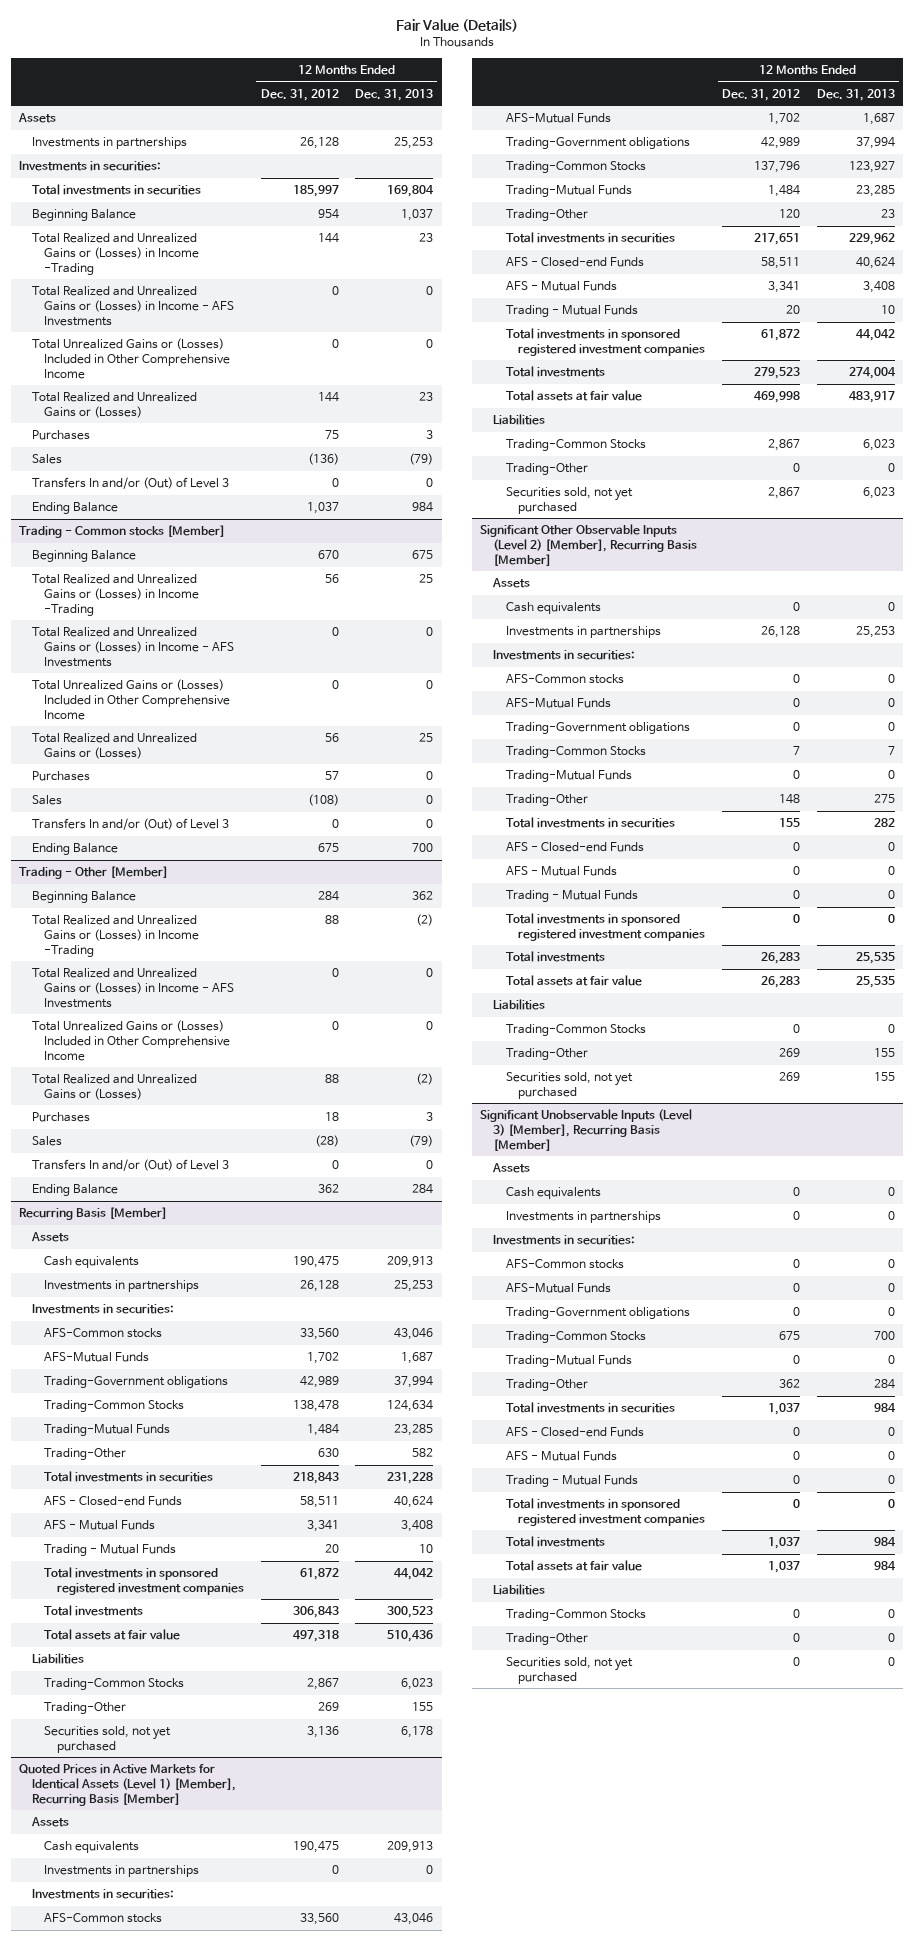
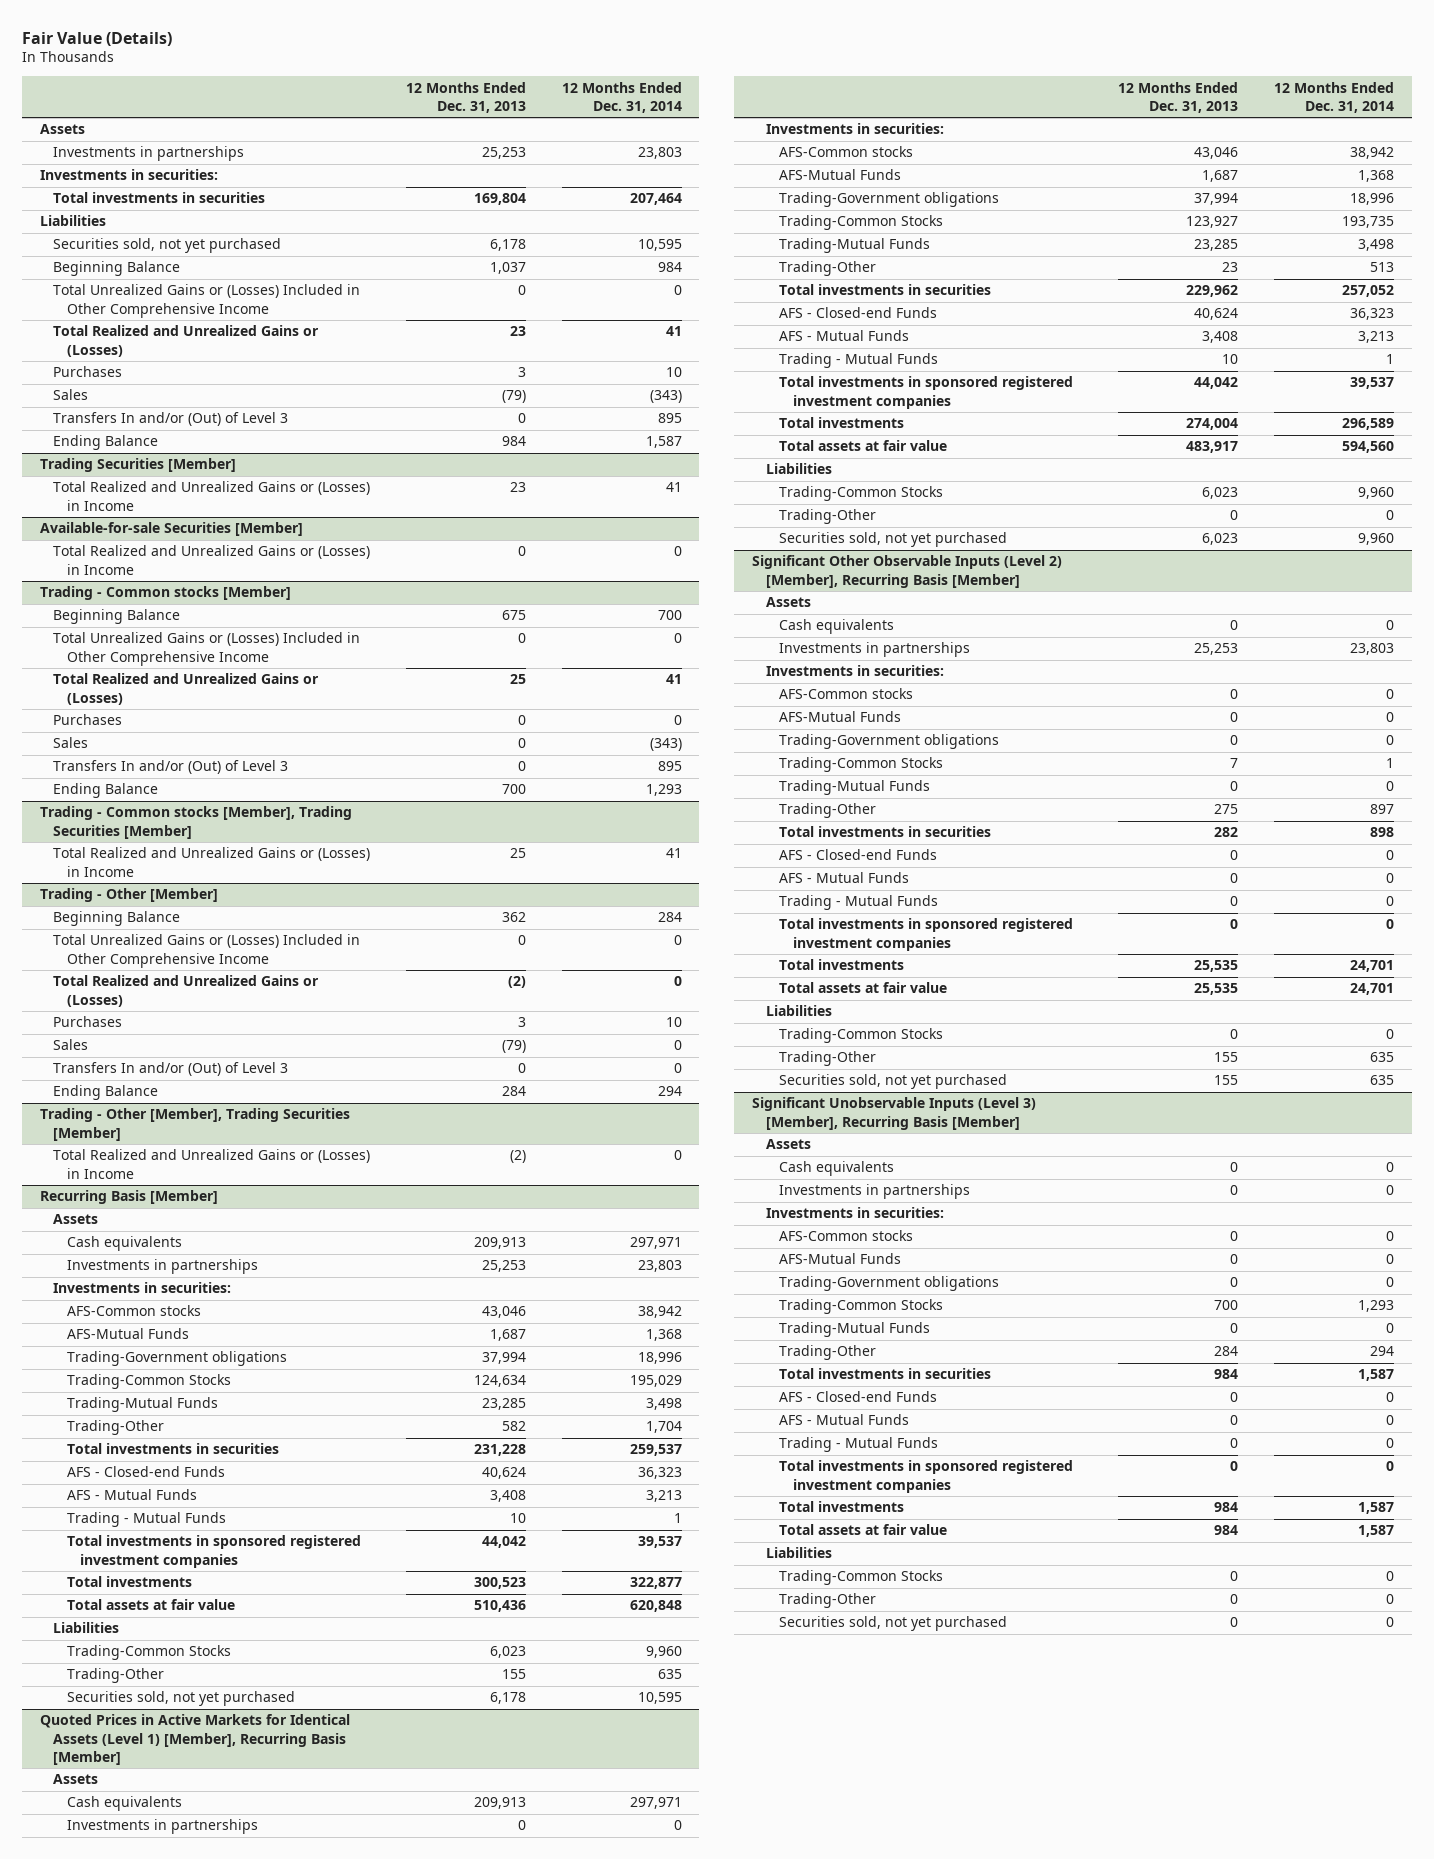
- | 12 Months Ended Dec. 31, 2012 | 12 Months Ended Dec. 31, 2013
+ | 12 Months Ended Dec. 31, 2013 | 12 Months Ended Dec. 31, 2014
+ Liabilities
+ Securities sold, not yet purchased | 6,178 | 10,595
- Total Realized and Unrealized Gains or (Losses) in Income -Trading | 144 | 23
- Total Realized and Unrealized Gains or (Losses) in Income - AFS Investments | 0 | 0
+ Trading Securities [Member]
+ Total Realized and Unrealized Gains or (Losses) in Income | 23 | 41
+ Available-for-sale Securities [Member]
+ Total Realized and Unrealized Gains or (Losses) in Income | 0 | 0
@ Trading - Common stocks [Member]
- Total Realized and Unrealized Gains or (Losses) in Income -Trading | 56 | 25
- Total Realized and Unrealized Gains or (Losses) in Income - AFS Investments | 0 | 0
+ Trading - Common stocks [Member], Trading Securities [Member]
+ Total Realized and Unrealized Gains or (Losses) in Income | 25 | 41
@ Trading - Other [Member]
- Total Realized and Unrealized Gains or (Losses) in Income -Trading | 88 | (2)
- Total Realized and Unrealized Gains or (Losses) in Income - AFS Investments | 0 | 0
+ Trading - Other [Member], Trading Securities [Member]
+ Total Realized and Unrealized Gains or (Losses) in Income | (2) | 0

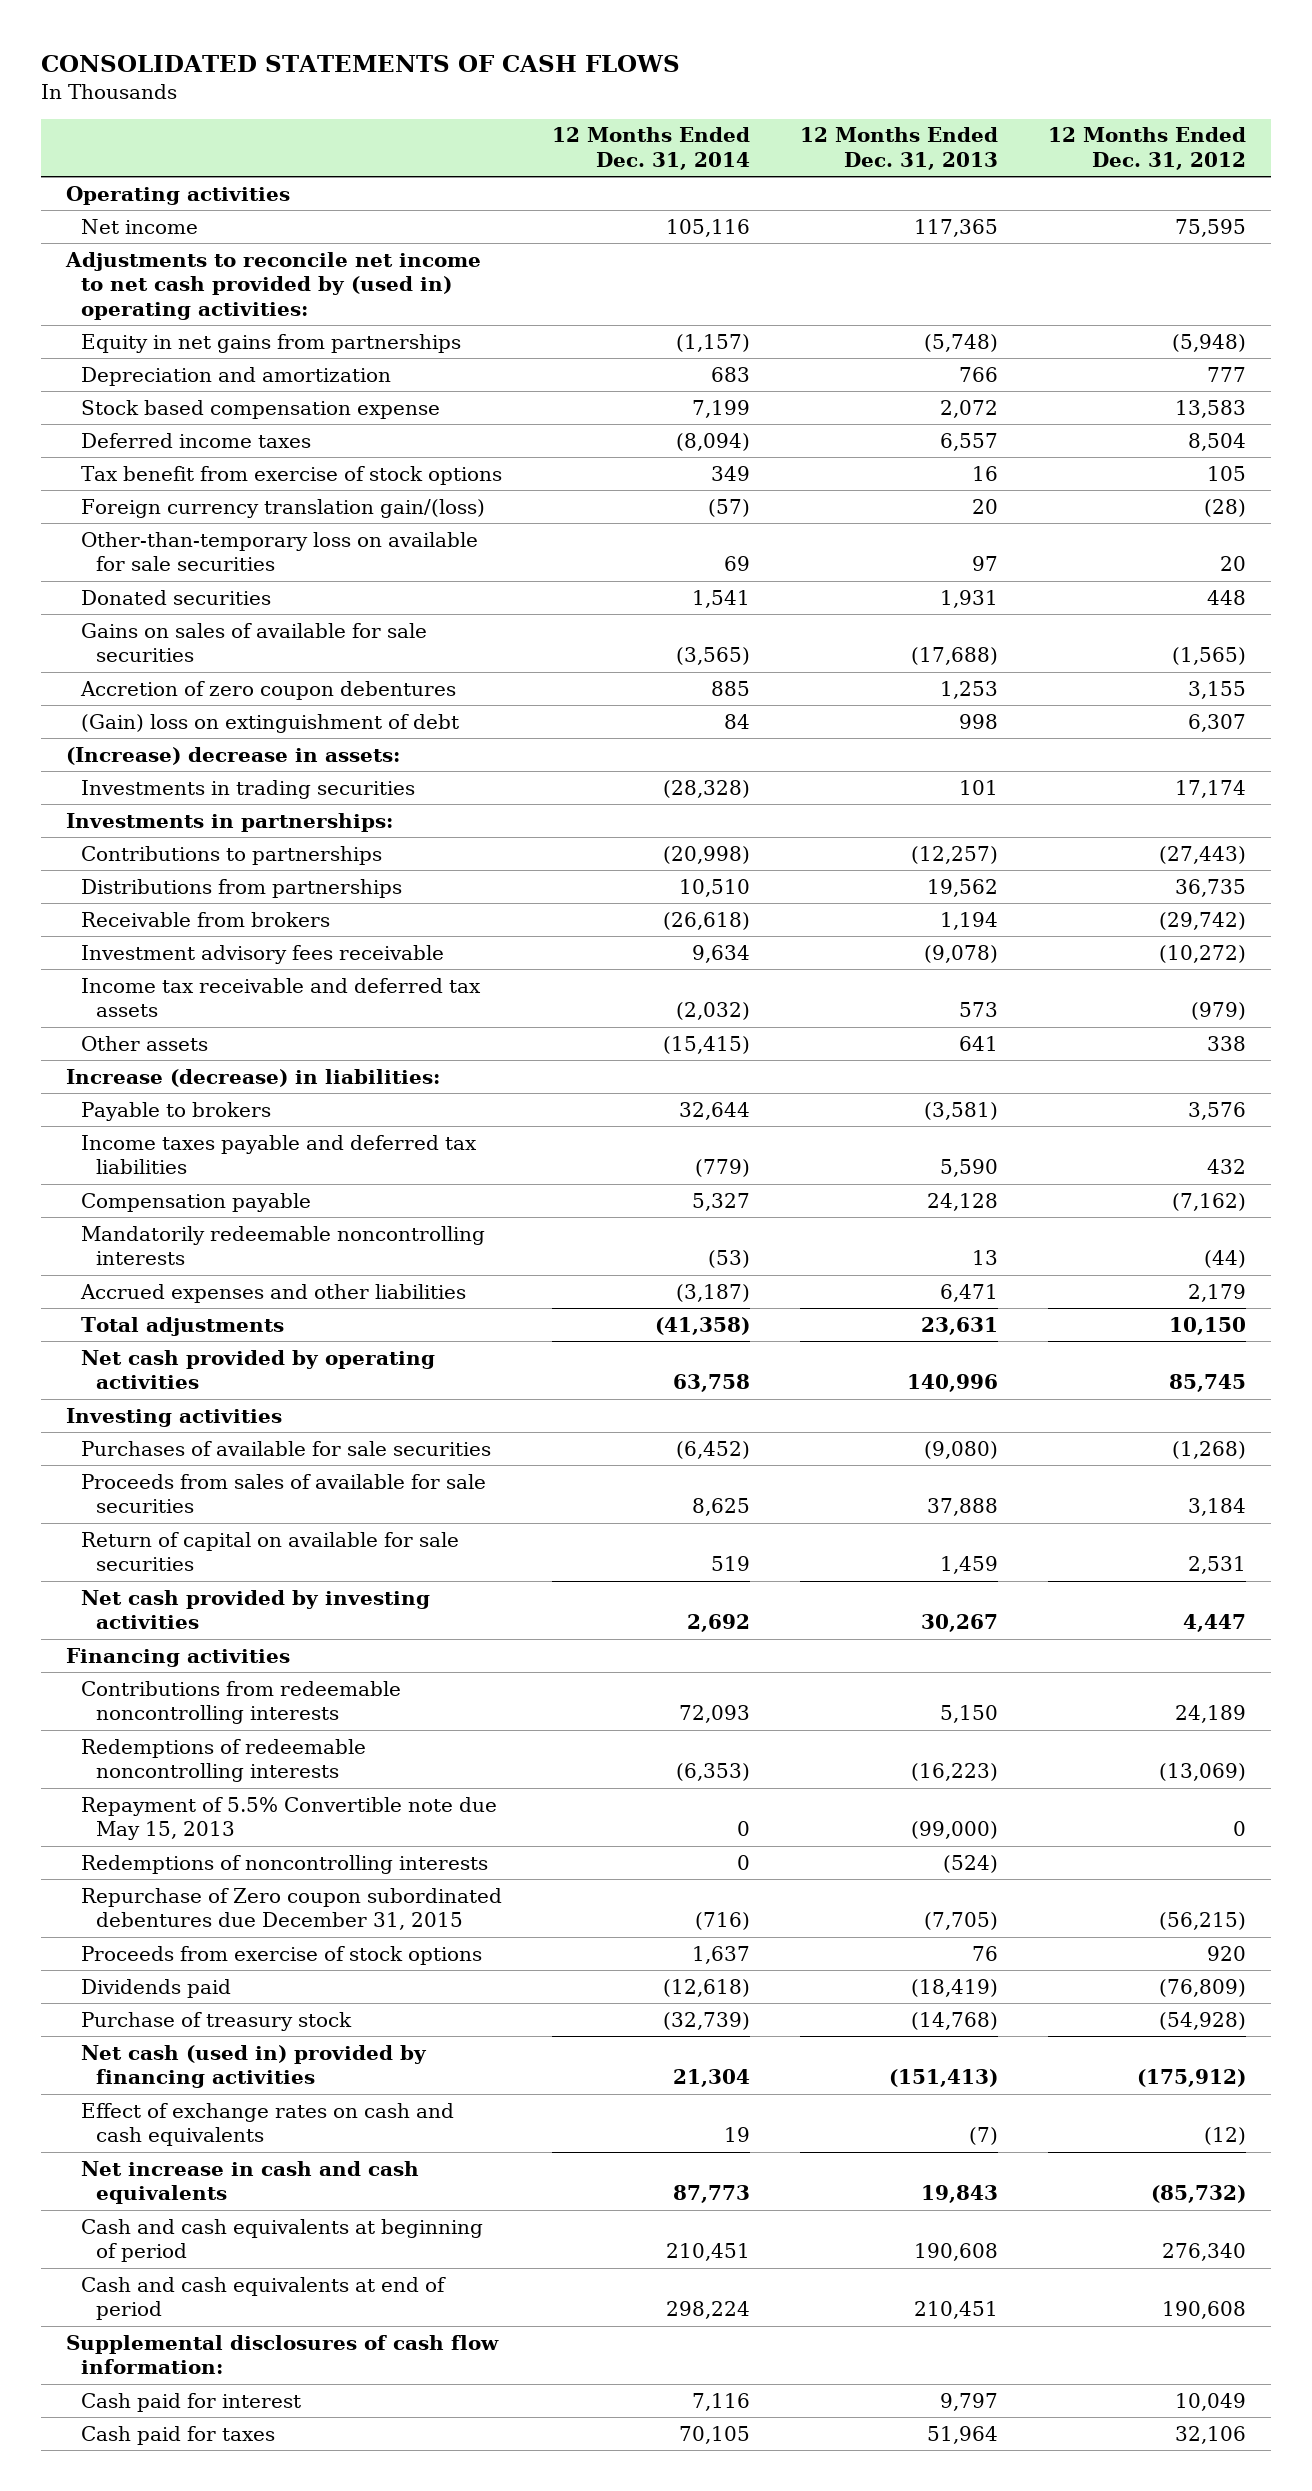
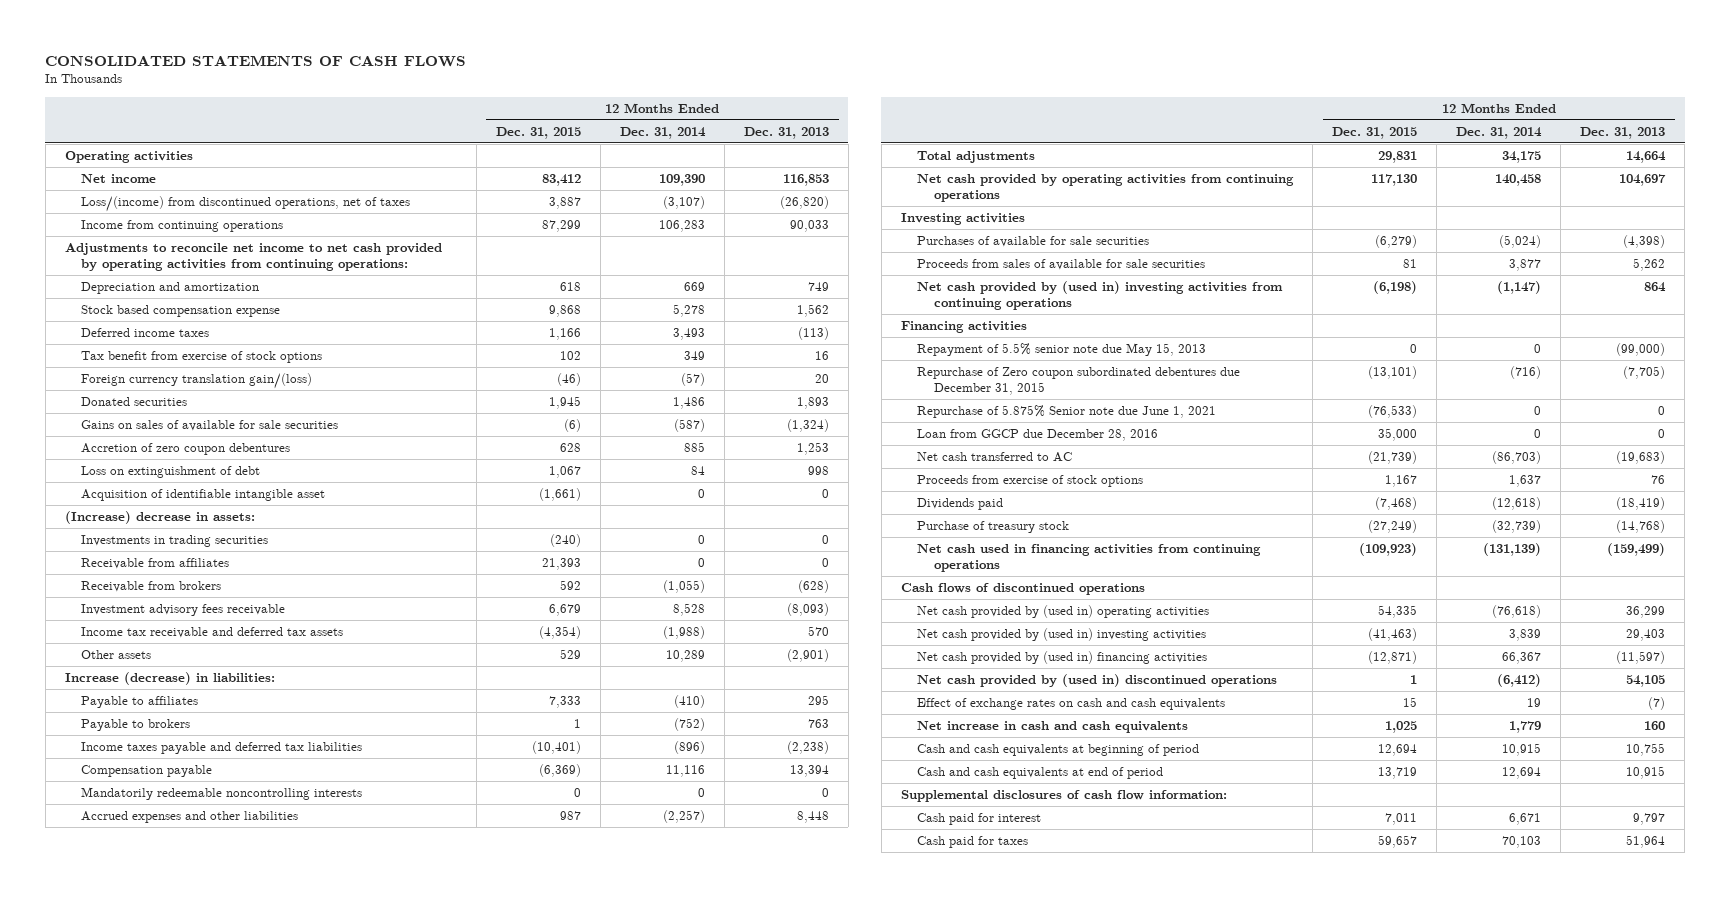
- | 12 Months Ended Dec. 31, 2014 | 12 Months Ended Dec. 31, 2013 | 12 Months Ended Dec. 31, 2012
+ | 12 Months Ended Dec. 31, 2015 | 12 Months Ended Dec. 31, 2014 | 12 Months Ended Dec. 31, 2013
- Net income | 105,116 | 117,365 | 75,595
- Adjustments to reconcile net income to net cash provided by (used in) operating activities:
- Equity in net gains from partnerships | (1,157) | (5,748) | (5,948)
- Depreciation and amortization | 683 | 766 | 777
- Stock based compensation expense | 7,199 | 2,072 | 13,583
- Deferred income taxes | (8,094) | 6,557 | 8,504
+ Net income | 83,412 | 109,390 | 116,853
+ Loss/(income) from discontinued operations, net of taxes | 3,887 | (3,107) | (26,820)
+ Income from continuing operations | 87,299 | 106,283 | 90,033
+ Adjustments to reconcile net income to net cash provided by operating activities from continuing operations:
+ Depreciation and amortization | 618 | 669 | 749
+ Stock based compensation expense | 9,868 | 5,278 | 1,562
+ Deferred income taxes | 1,166 | 3,493 | (113)
- Other-than-temporary loss on available for sale securities | 69 | 97 | 20
- Donated securities | 1,541 | 1,931 | 448
- Gains on sales of available for sale securities | (3,565) | (17,688) | (1,565)
+ Donated securities | 1,945 | 1,486 | 1,893
+ Gains on sales of available for sale securities | (6) | (587) | (1,324)
- (Gain) loss on extinguishment of debt | 84 | 998 | 6,307
+ Loss on extinguishment of debt | 1,067 | 84 | 998
+ Acquisition of identifiable intangible asset | (1,661) | 0 | 0
- Investments in trading securities | (28,328) | 101 | 17,174
- Investments in partnerships:
- Contributions to partnerships | (20,998) | (12,257) | (27,443)
- Distributions from partnerships | 10,510 | 19,562 | 36,735
- Receivable from brokers | (26,618) | 1,194 | (29,742)
- Investment advisory fees receivable | 9,634 | (9,078) | (10,272)
- Income tax receivable and deferred tax assets | (2,032) | 573 | (979)
- Other assets | (15,415) | 641 | 338
+ Investments in trading securities | (240) | 0 | 0
+ Receivable from affiliates | 21,393 | 0 | 0
+ Receivable from brokers | 592 | (1,055) | (628)
+ Investment advisory fees receivable | 6,679 | 8,528 | (8,093)
+ Income tax receivable and deferred tax assets | (4,354) | (1,988) | 570
+ Other assets | 529 | 10,289 | (2,901)
- Payable to brokers | 32,644 | (3,581) | 3,576
- Income taxes payable and deferred tax liabilities | (779) | 5,590 | 432
- Compensation payable | 5,327 | 24,128 | (7,162)
- Mandatorily redeemable noncontrolling interests | (53) | 13 | (44)
- Accrued expenses and other liabilities | (3,187) | 6,471 | 2,179
- Total adjustments | (41,358) | 23,631 | 10,150
- Net cash provided by operating activities | 63,758 | 140,996 | 85,745
+ Payable to affiliates | 7,333 | (410) | 295
+ Payable to brokers | 1 | (752) | 763
+ Income taxes payable and deferred tax liabilities | (10,401) | (896) | (2,238)
+ Compensation payable | (6,369) | 11,116 | 13,394
+ Mandatorily redeemable noncontrolling interests | 0 | 0 | 0
+ Accrued expenses and other liabilities | 987 | (2,257) | 8,448
+ Total adjustments | 29,831 | 34,175 | 14,664
+ Net cash provided by operating activities from continuing operations | 117,130 | 140,458 | 104,697
- Purchases of available for sale securities | (6,452) | (9,080) | (1,268)
- Proceeds from sales of available for sale securities | 8,625 | 37,888 | 3,184
- Return of capital on available for sale securities | 519 | 1,459 | 2,531
- Net cash provided by investing activities | 2,692 | 30,267 | 4,447
+ Purchases of available for sale securities | (6,279) | (5,024) | (4,398)
+ Proceeds from sales of available for sale securities | 81 | 3,877 | 5,262
+ Net cash provided by (used in) investing activities from continuing operations | (6,198) | (1,147) | 864
- Contributions from redeemable noncontrolling interests | 72,093 | 5,150 | 24,189
- Redemptions of redeemable noncontrolling interests | (6,353) | (16,223) | (13,069)
- Repayment of 5.5% Convertible note due May 15, 2013 | 0 | (99,000) | 0
- Redemptions of noncontrolling interests | 0 | (524) |
+ Repayment of 5.5% senior note due May 15, 2013 | 0 | 0 | (99,000)
+ Repurchase of 5.875% Senior note due June 1, 2021 | (76,533) | 0 | 0
+ Loan from GGCP due December 28, 2016 | 35,000 | 0 | 0
+ Net cash transferred to AC | (21,739) | (86,703) | (19,683)
- Net cash (used in) provided by financing activities | 21,304 | (151,413) | (175,912)
+ Net cash used in financing activities from continuing operations | (109,923) | (131,139) | (159,499)
+ Cash flows of discontinued operations
+ Net cash provided by (used in) operating activities | 54,335 | (76,618) | 36,299
+ Net cash provided by (used in) investing activities | (41,463) | 3,839 | 29,403
+ Net cash provided by (used in) financing activities | (12,871) | 66,367 | (11,597)
+ Net cash provided by (used in) discontinued operations | 1 | (6,412) | 54,105
- Net increase in cash and cash equivalents | 87,773 | 19,843 | (85,732)
- Cash and cash equivalents at beginning of period | 210,451 | 190,608 | 276,340
- Cash and cash equivalents at end of period | 298,224 | 210,451 | 190,608
+ Net increase in cash and cash equivalents | 1,025 | 1,779 | 160
+ Cash and cash equivalents at beginning of period | 12,694 | 10,915 | 10,755
+ Cash and cash equivalents at end of period | 13,719 | 12,694 | 10,915
- Cash paid for interest | 7,116 | 9,797 | 10,049
- Cash paid for taxes | 70,105 | 51,964 | 32,106
+ Cash paid for interest | 7,011 | 6,671 | 9,797
+ Cash paid for taxes | 59,657 | 70,103 | 51,964

